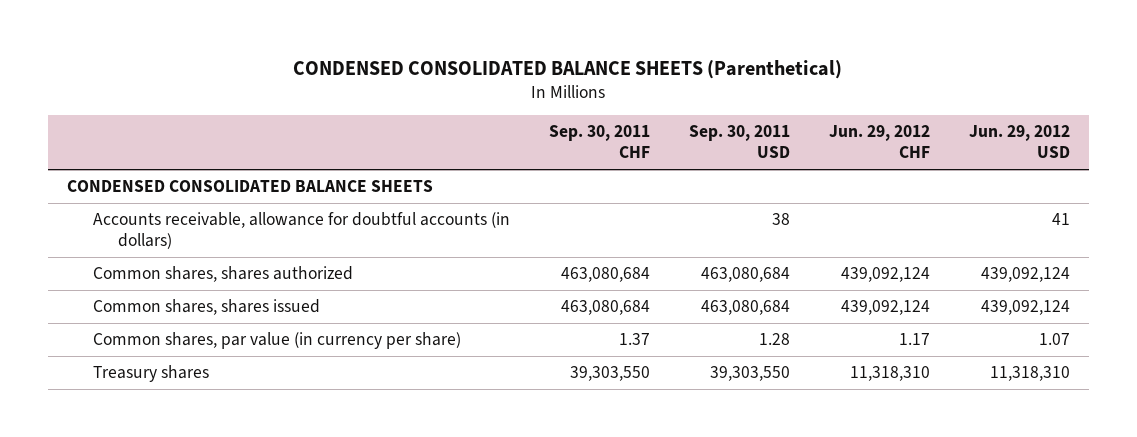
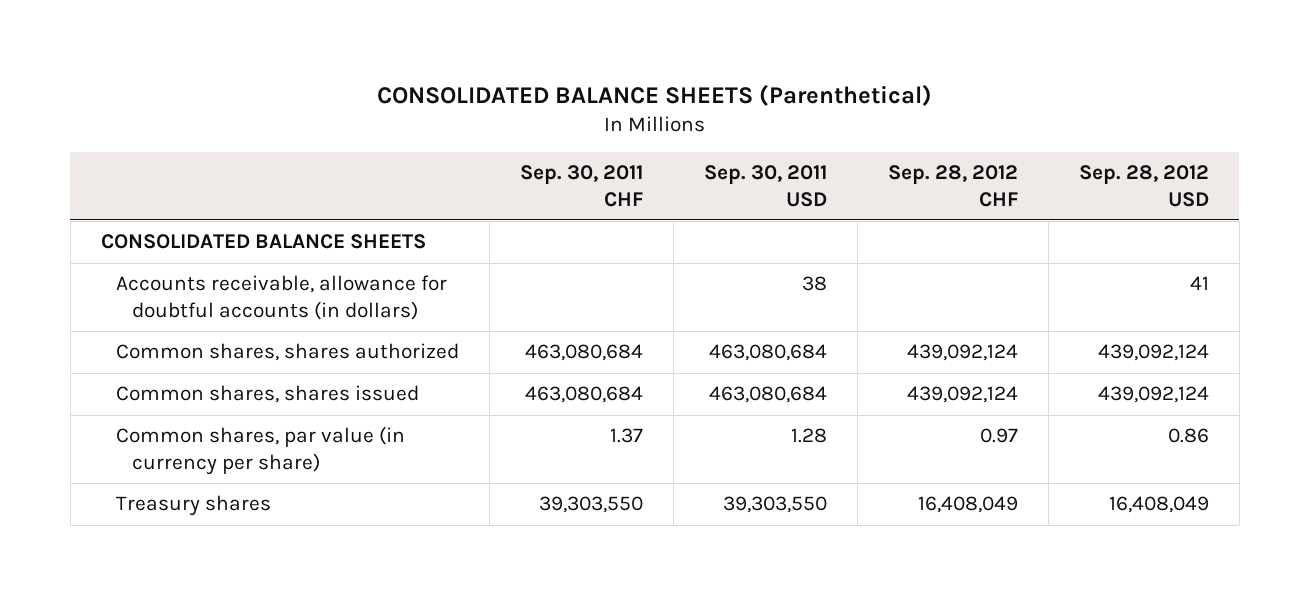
- CONDENSED CONSOLIDATED BALANCE SHEETS (Parenthetical)
+ CONSOLIDATED BALANCE SHEETS (Parenthetical)
- | Sep. 30, 2011 CHF | Sep. 30, 2011 USD | Jun. 29, 2012 CHF | Jun. 29, 2012 USD
+ | Sep. 30, 2011 CHF | Sep. 30, 2011 USD | Sep. 28, 2012 CHF | Sep. 28, 2012 USD
- CONDENSED CONSOLIDATED BALANCE SHEETS
+ CONSOLIDATED BALANCE SHEETS

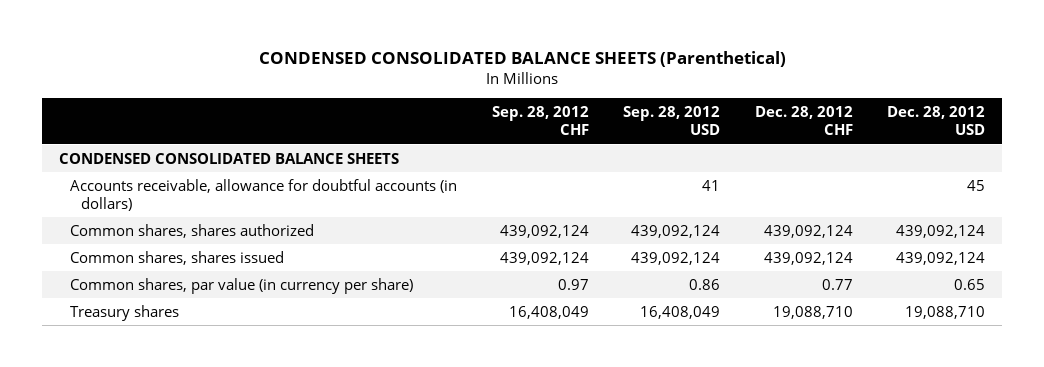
- CONSOLIDATED BALANCE SHEETS (Parenthetical)
+ CONDENSED CONSOLIDATED BALANCE SHEETS (Parenthetical)
- | Sep. 30, 2011 CHF | Sep. 30, 2011 USD | Sep. 28, 2012 CHF | Sep. 28, 2012 USD
+ | Sep. 28, 2012 CHF | Sep. 28, 2012 USD | Dec. 28, 2012 CHF | Dec. 28, 2012 USD
- CONSOLIDATED BALANCE SHEETS
+ CONDENSED CONSOLIDATED BALANCE SHEETS

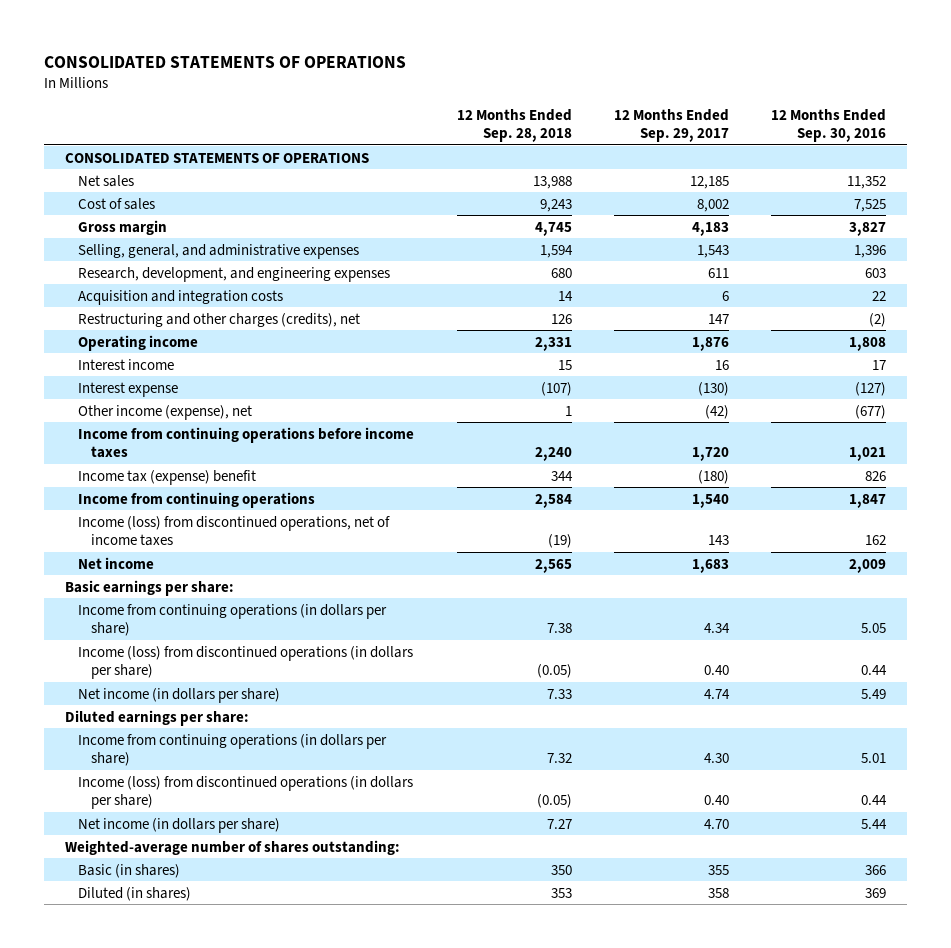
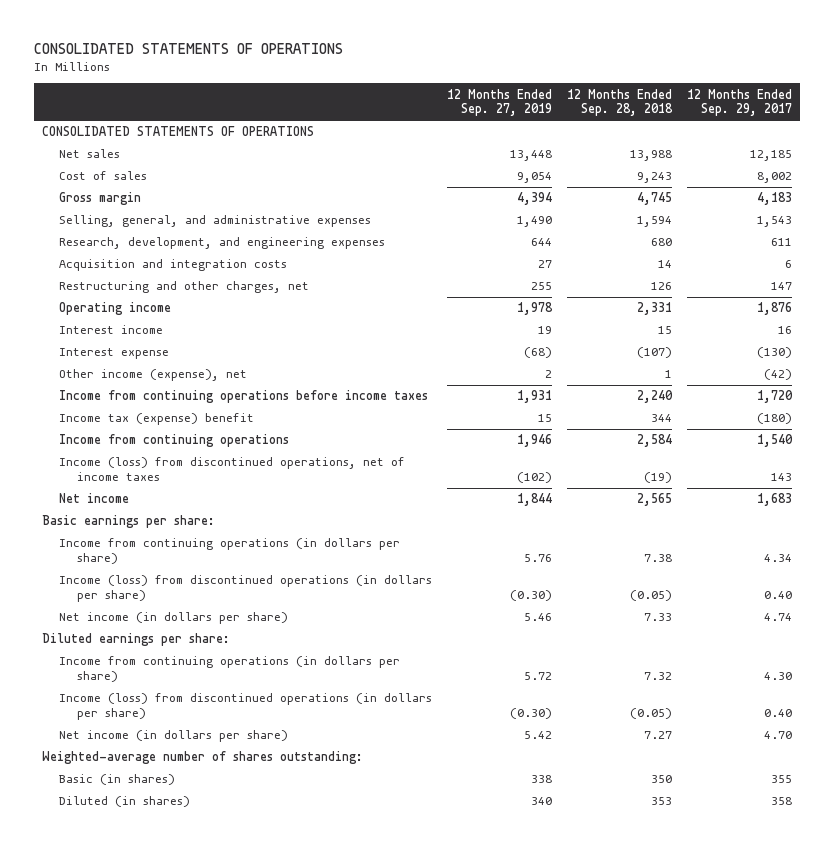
- | 12 Months Ended Sep. 28, 2018 | 12 Months Ended Sep. 29, 2017 | 12 Months Ended Sep. 30, 2016
+ | 12 Months Ended Sep. 27, 2019 | 12 Months Ended Sep. 28, 2018 | 12 Months Ended Sep. 29, 2017
- Restructuring and other charges (credits), net | 126 | 147 | (2)
+ Restructuring and other charges, net | 255 | 126 | 147

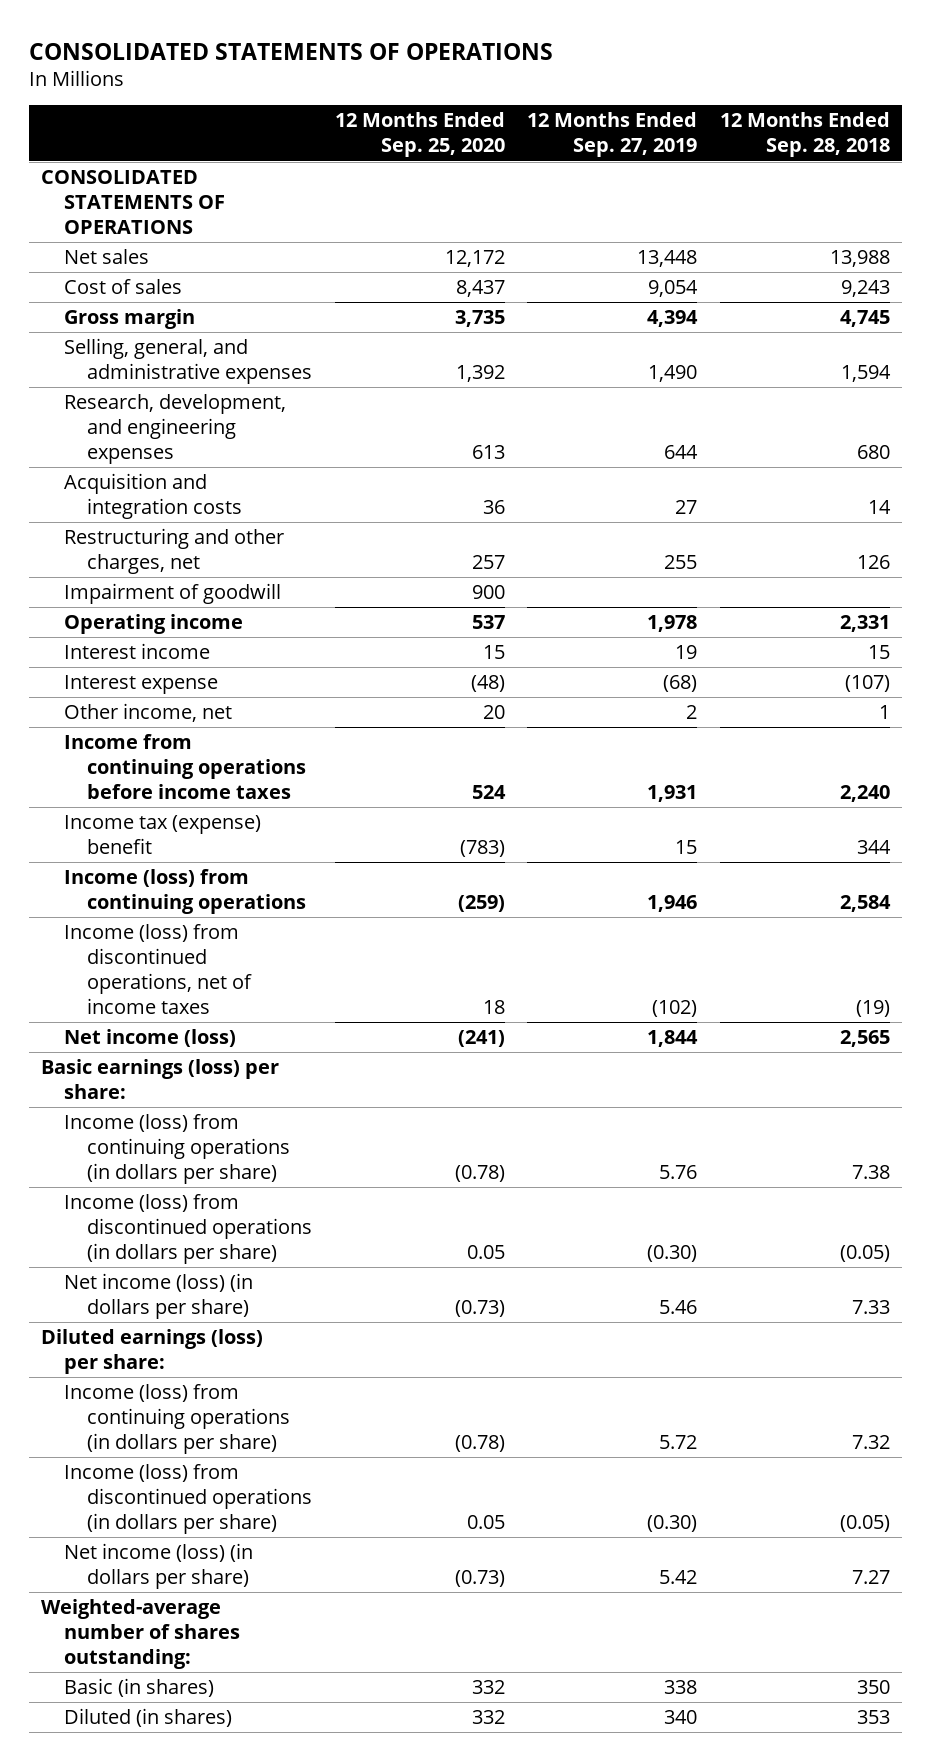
- | 12 Months Ended Sep. 27, 2019 | 12 Months Ended Sep. 28, 2018 | 12 Months Ended Sep. 29, 2017
+ | 12 Months Ended Sep. 25, 2020 | 12 Months Ended Sep. 27, 2019 | 12 Months Ended Sep. 28, 2018
+ Impairment of goodwill | 900 | |
- Other income (expense), net | 2 | 1 | (42)
+ Other income, net | 20 | 2 | 1
- Income from continuing operations | 1,946 | 2,584 | 1,540
+ Income (loss) from continuing operations | (259) | 1,946 | 2,584
- Net income | 1,844 | 2,565 | 1,683
- Basic earnings per share:
- Income from continuing operations (in dollars per share) | 5.76 | 7.38 | 4.34
+ Net income (loss) | (241) | 1,844 | 2,565
+ Basic earnings (loss) per share:
+ Income (loss) from continuing operations (in dollars per share) | (0.78) | 5.76 | 7.38
- Net income (in dollars per share) | 5.46 | 7.33 | 4.74
- Diluted earnings per share:
- Income from continuing operations (in dollars per share) | 5.72 | 7.32 | 4.30
+ Net income (loss) (in dollars per share) | (0.73) | 5.46 | 7.33
+ Diluted earnings (loss) per share:
+ Income (loss) from continuing operations (in dollars per share) | (0.78) | 5.72 | 7.32
- Net income (in dollars per share) | 5.42 | 7.27 | 4.70
+ Net income (loss) (in dollars per share) | (0.73) | 5.42 | 7.27

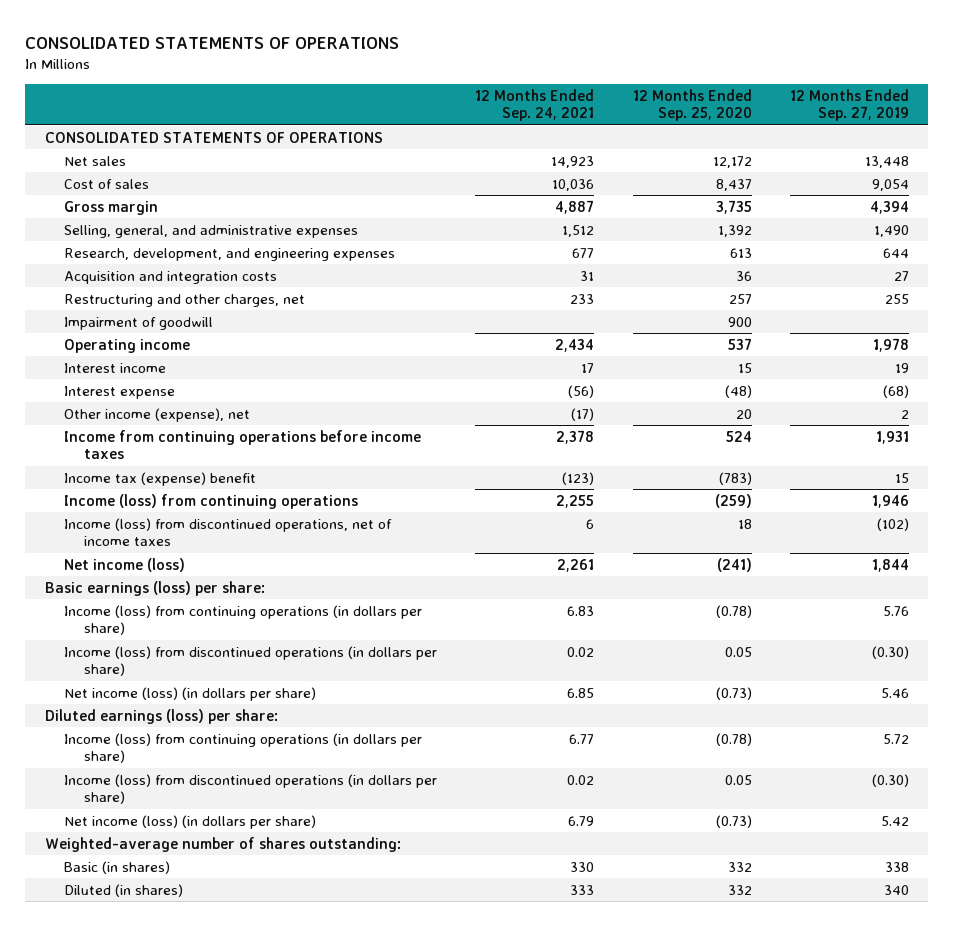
- | 12 Months Ended Sep. 25, 2020 | 12 Months Ended Sep. 27, 2019 | 12 Months Ended Sep. 28, 2018
+ | 12 Months Ended Sep. 24, 2021 | 12 Months Ended Sep. 25, 2020 | 12 Months Ended Sep. 27, 2019
- Other income, net | 20 | 2 | 1
+ Other income (expense), net | (17) | 20 | 2

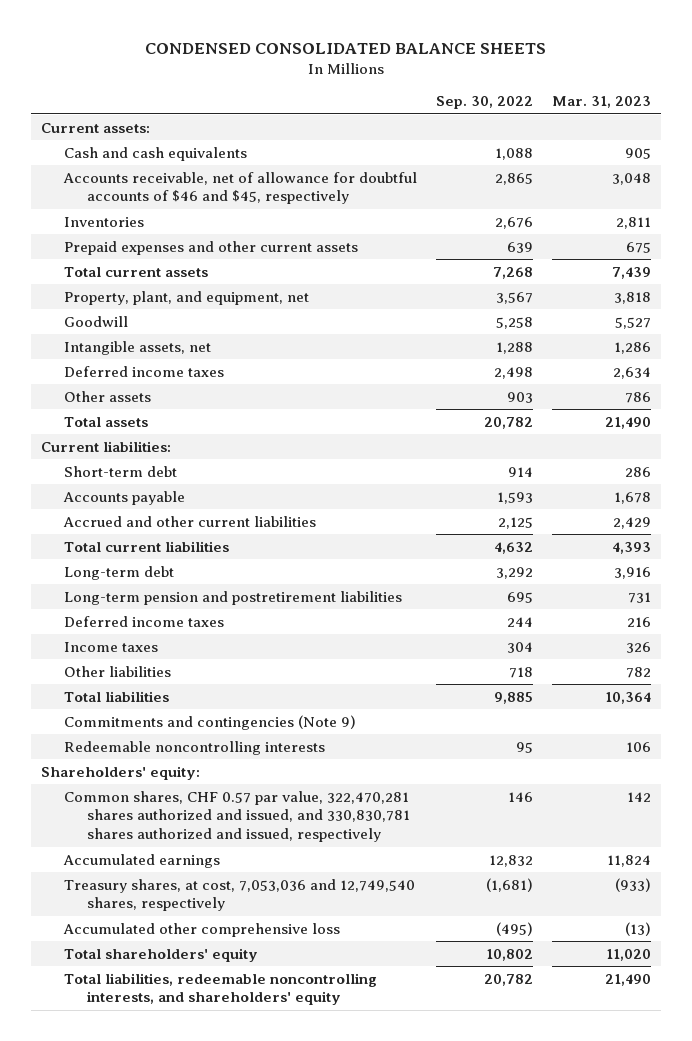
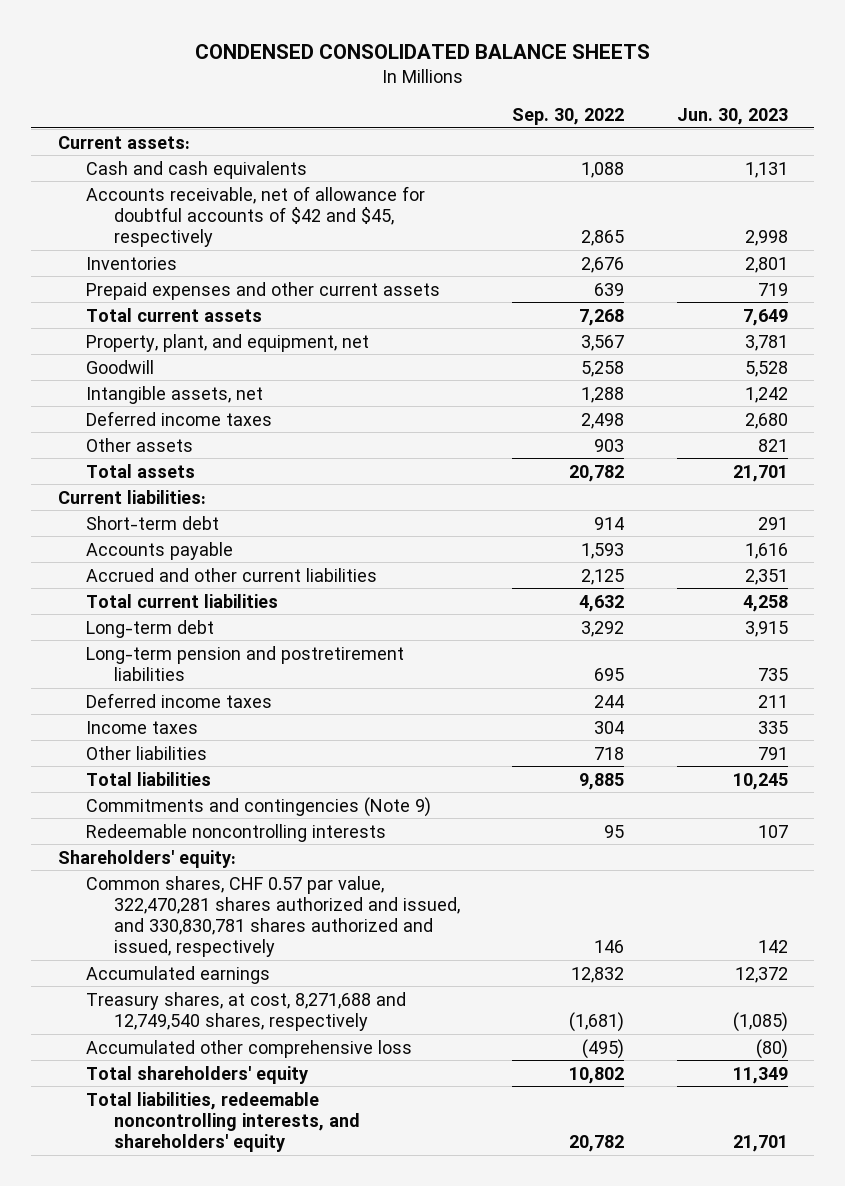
- | Sep. 30, 2022 | Mar. 31, 2023
+ | Sep. 30, 2022 | Jun. 30, 2023
- Accounts receivable, net of allowance for doubtful accounts of $46 and $45, respectively | 2,865 | 3,048
+ Accounts receivable, net of allowance for doubtful accounts of $42 and $45, respectively | 2,865 | 2,998
- Treasury shares, at cost, 7,053,036 and 12,749,540 shares, respectively | (1,681) | (933)
+ Treasury shares, at cost, 8,271,688 and 12,749,540 shares, respectively | (1,681) | (1,085)

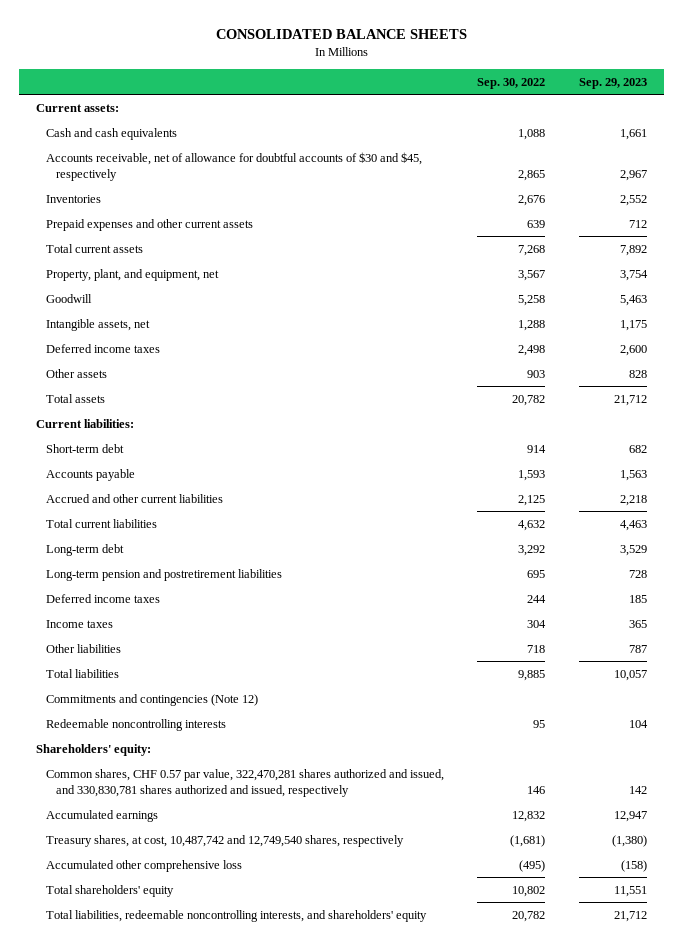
- CONDENSED CONSOLIDATED BALANCE SHEETS
+ CONSOLIDATED BALANCE SHEETS
- | Sep. 30, 2022 | Jun. 30, 2023
+ | Sep. 30, 2022 | Sep. 29, 2023
- Accounts receivable, net of allowance for doubtful accounts of $42 and $45, respectively | 2,865 | 2,998
+ Accounts receivable, net of allowance for doubtful accounts of $30 and $45, respectively | 2,865 | 2,967
- Commitments and contingencies (Note 9)
+ Commitments and contingencies (Note 12)
- Treasury shares, at cost, 8,271,688 and 12,749,540 shares, respectively | (1,681) | (1,085)
+ Treasury shares, at cost, 10,487,742 and 12,749,540 shares, respectively | (1,681) | (1,380)

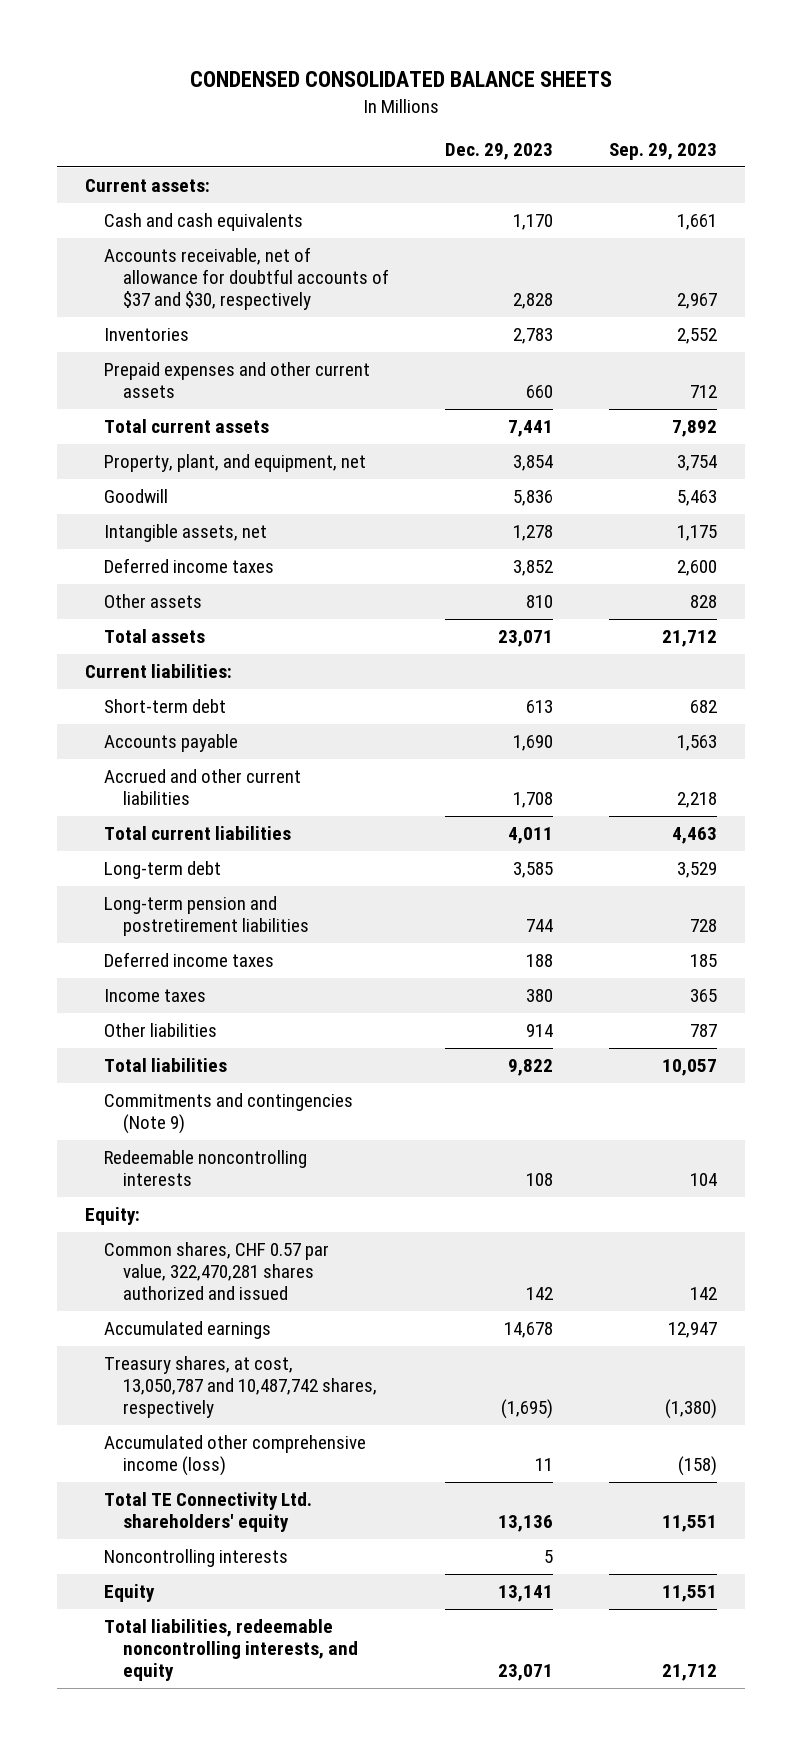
- CONSOLIDATED BALANCE SHEETS
+ CONDENSED CONSOLIDATED BALANCE SHEETS
- | Sep. 30, 2022 | Sep. 29, 2023
+ | Dec. 29, 2023 | Sep. 29, 2023
- Accounts receivable, net of allowance for doubtful accounts of $30 and $45, respectively | 2,865 | 2,967
+ Accounts receivable, net of allowance for doubtful accounts of $37 and $30, respectively | 2,828 | 2,967
- Commitments and contingencies (Note 12)
+ Commitments and contingencies (Note 9)
- Shareholders' equity:
- Common shares, CHF 0.57 par value, 322,470,281 shares authorized and issued, and 330,830,781 shares authorized and issued, respectively | 146 | 142
+ Equity:
+ Common shares, CHF 0.57 par value, 322,470,281 shares authorized and issued | 142 | 142
- Treasury shares, at cost, 10,487,742 and 12,749,540 shares, respectively | (1,681) | (1,380)
- Accumulated other comprehensive loss | (495) | (158)
- Total shareholders' equity | 10,802 | 11,551
- Total liabilities, redeemable noncontrolling interests, and shareholders' equity | 20,782 | 21,712
+ Treasury shares, at cost, 13,050,787 and 10,487,742 shares, respectively | (1,695) | (1,380)
+ Accumulated other comprehensive income (loss) | 11 | (158)
+ Total TE Connectivity Ltd. shareholders' equity | 13,136 | 11,551
+ Noncontrolling interests | 5 |
+ Equity | 13,141 | 11,551
+ Total liabilities, redeemable noncontrolling interests, and equity | 23,071 | 21,712

